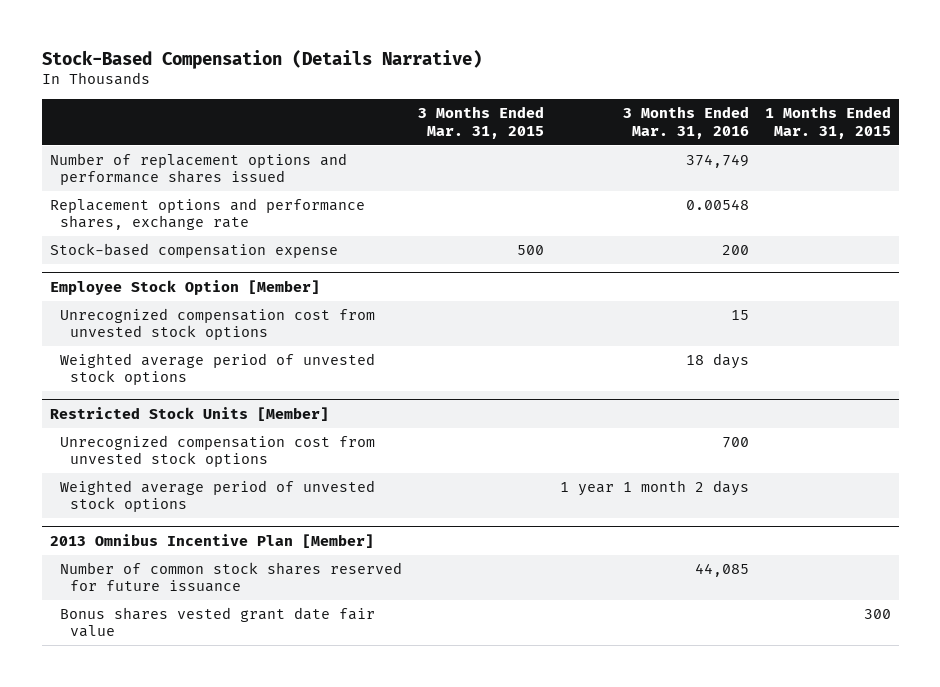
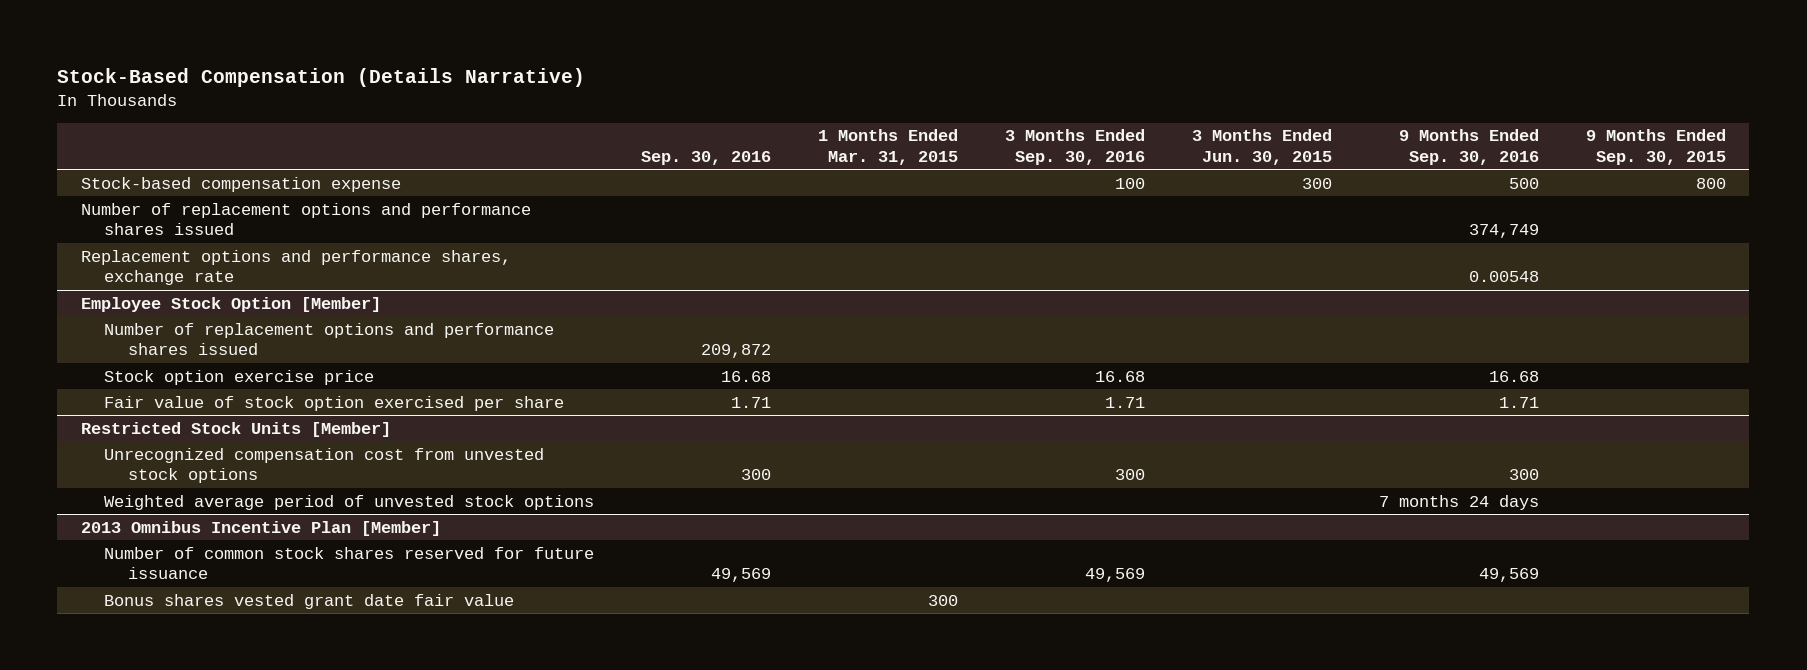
- | 3 Months Ended Mar. 31, 2015 | 3 Months Ended Mar. 31, 2016 | 1 Months Ended Mar. 31, 2015
+ | Sep. 30, 2016 | 1 Months Ended Mar. 31, 2015 | 3 Months Ended Sep. 30, 2016 | 3 Months Ended Jun. 30, 2015 | 9 Months Ended Sep. 30, 2016 | 9 Months Ended Sep. 30, 2015
moved up: Stock-based compensation expense | | | 100 | 300 | 500 | 800
@ Employee Stock Option [Member]
- Unrecognized compensation cost from unvested stock options | | 15 |
- Weighted average period of unvested stock options | | 18 days |
+ Number of replacement options and performance shares issued | 209,872 | | | | |
+ Stock option exercise price | 16.68 | | 16.68 | | 16.68 |
+ Fair value of stock option exercised per share | 1.71 | | 1.71 | | 1.71 |

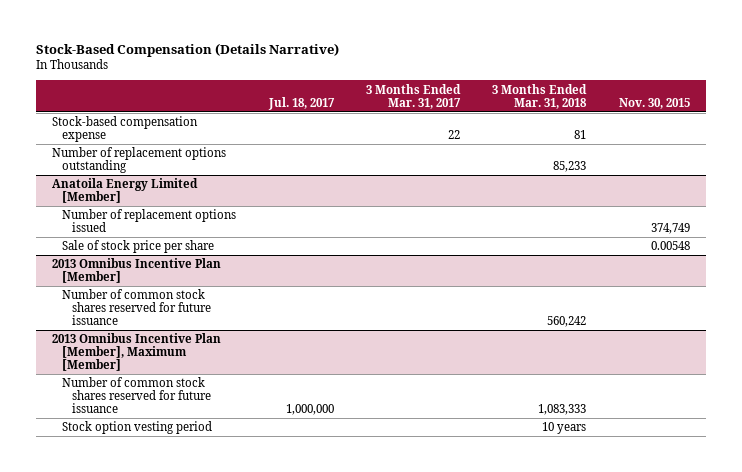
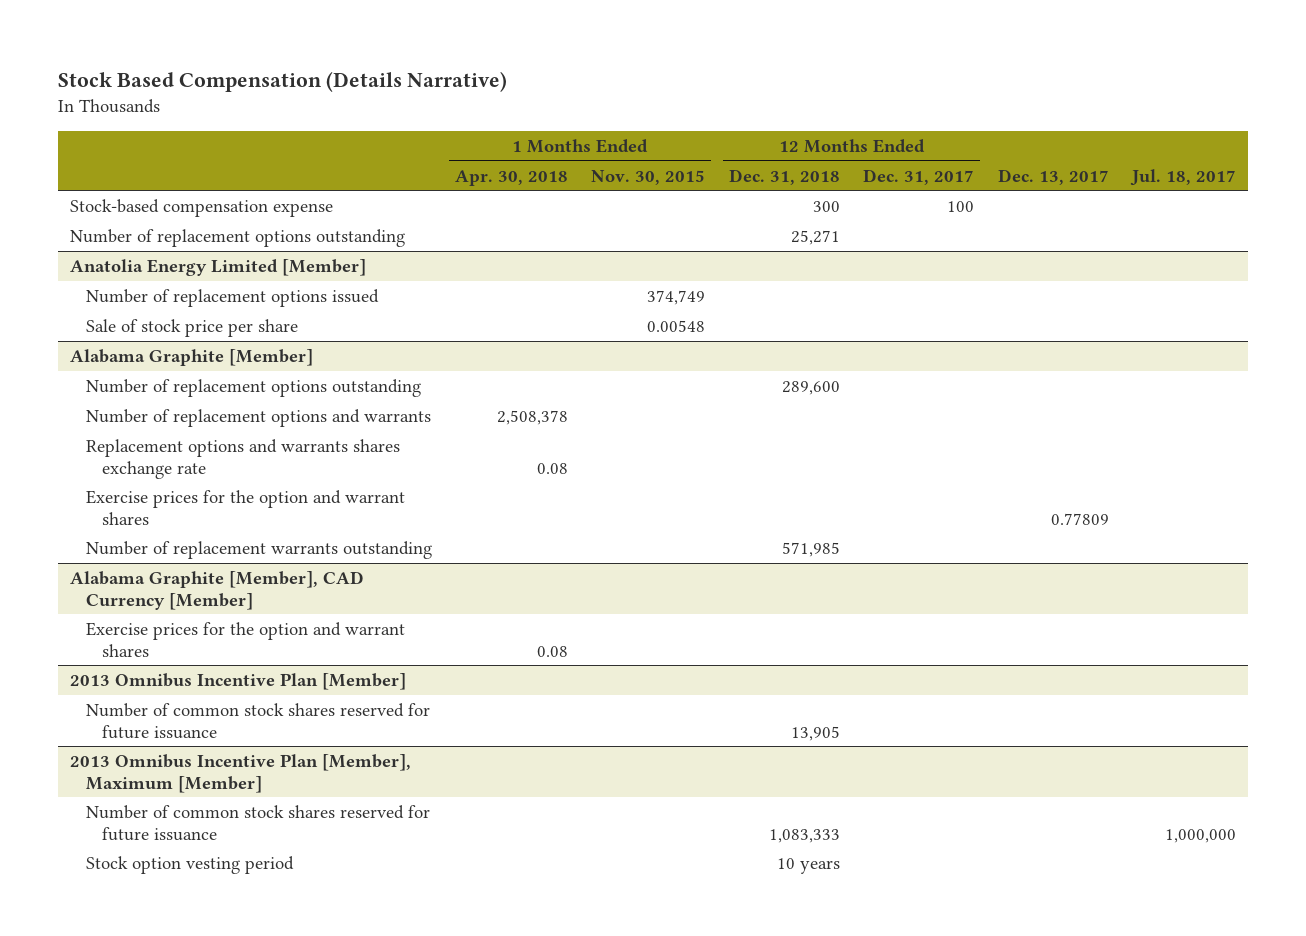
- Stock-Based Compensation (Details Narrative)
+ Stock Based Compensation (Details Narrative)
- | Jul. 18, 2017 | 3 Months Ended Mar. 31, 2017 | 3 Months Ended Mar. 31, 2018 | Nov. 30, 2015
+ | 1 Months Ended Apr. 30, 2018 | 1 Months Ended Nov. 30, 2015 | 12 Months Ended Dec. 31, 2018 | 12 Months Ended Dec. 31, 2017 | Dec. 13, 2017 | Jul. 18, 2017
- Anatoila Energy Limited [Member]
+ Anatolia Energy Limited [Member]
+ Alabama Graphite [Member]
+ Number of replacement options outstanding | | | 289,600 | | |
+ Number of replacement options and warrants | 2,508,378 | | | | |
+ Replacement options and warrants shares exchange rate | 0.08 | | | | |
+ Exercise prices for the option and warrant shares | | | | | 0.77809 |
+ Number of replacement warrants outstanding | | | 571,985 | | |
+ Alabama Graphite [Member], CAD Currency [Member]
+ Exercise prices for the option and warrant shares | 0.08 | | | | |

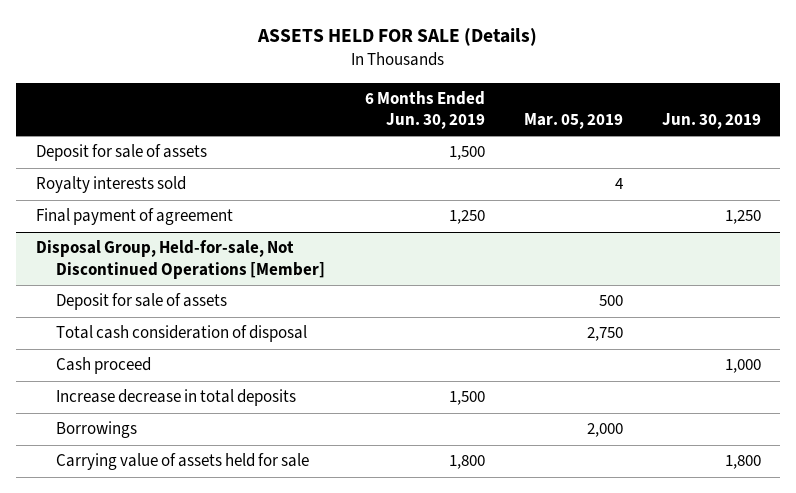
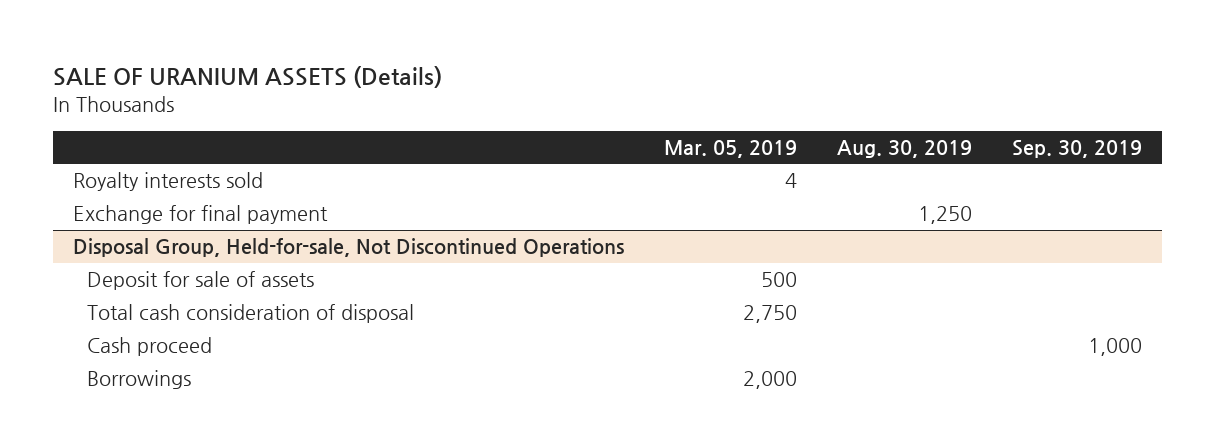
- ASSETS HELD FOR SALE (Details)
+ SALE OF URANIUM ASSETS (Details)
- | 6 Months Ended Jun. 30, 2019 | Mar. 05, 2019 | Jun. 30, 2019
+ | Mar. 05, 2019 | Aug. 30, 2019 | Sep. 30, 2019
- Deposit for sale of assets | 1,500 | |
- Final payment of agreement | 1,250 | | 1,250
- Disposal Group, Held-for-sale, Not Discontinued Operations [Member]
+ Exchange for final payment | | 1,250 |
+ Disposal Group, Held-for-sale, Not Discontinued Operations
- Increase decrease in total deposits | 1,500 | |
- Carrying value of assets held for sale | 1,800 | | 1,800

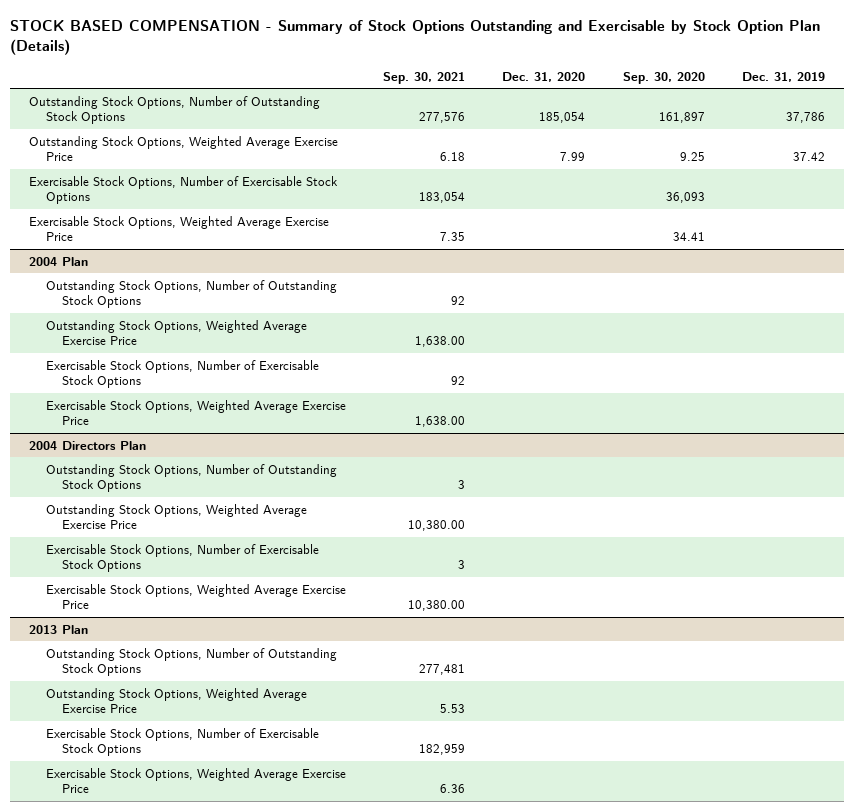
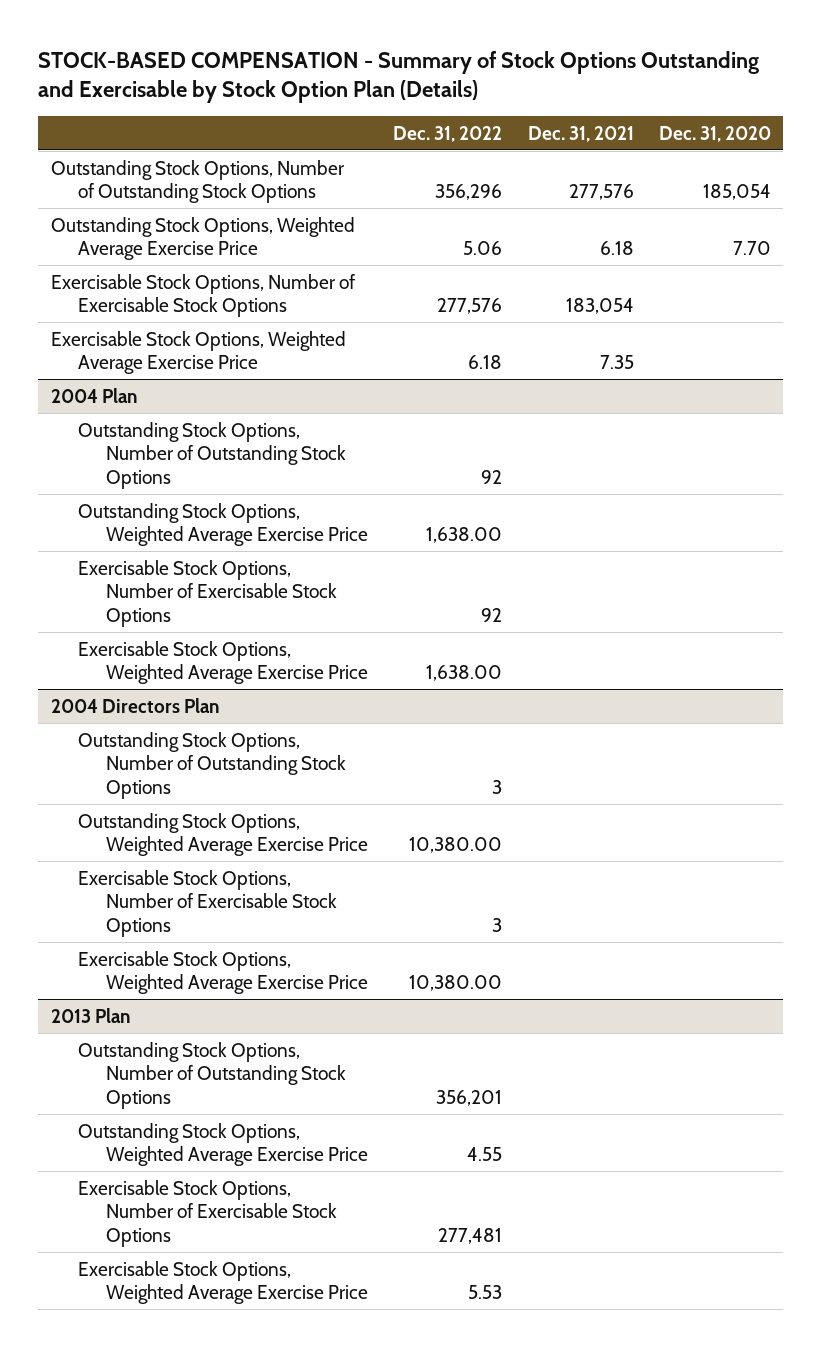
- STOCK BASED COMPENSATION - Summary of Stock Options Outstanding and Exercisable by Stock Option Plan (Details)
+ STOCK-BASED COMPENSATION - Summary of Stock Options Outstanding and Exercisable by Stock Option Plan (Details)
- | Sep. 30, 2021 | Dec. 31, 2020 | Sep. 30, 2020 | Dec. 31, 2019
+ | Dec. 31, 2022 | Dec. 31, 2021 | Dec. 31, 2020
- Outstanding Stock Options, Weighted Average Exercise Price | 6.18 | 7.99 | 9.25 | 37.42
+ Outstanding Stock Options, Weighted Average Exercise Price | 5.06 | 6.18 | 7.70

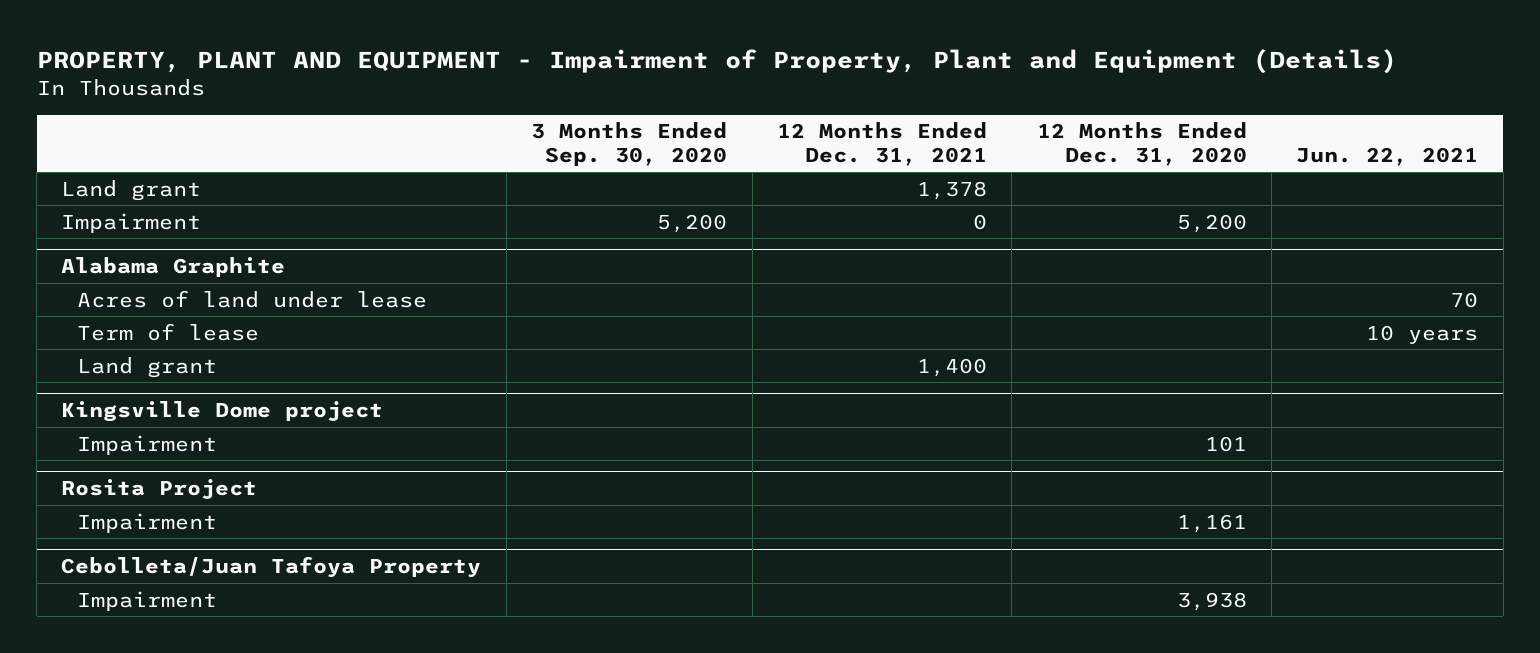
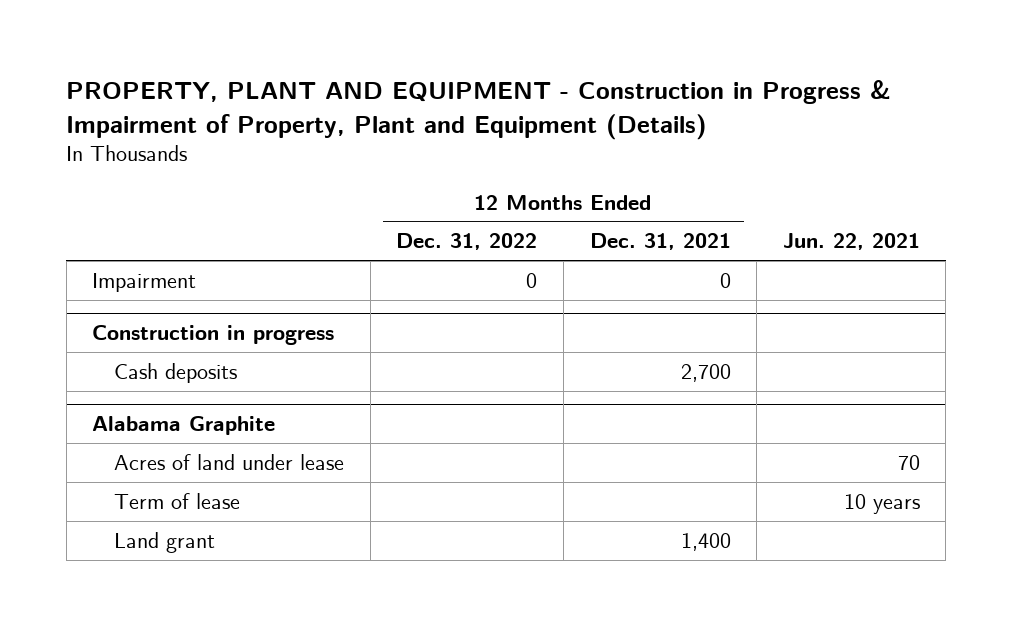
- PROPERTY, PLANT AND EQUIPMENT - Impairment of Property, Plant and Equipment (Details)
+ PROPERTY, PLANT AND EQUIPMENT - Construction in Progress & Impairment of Property, Plant and Equipment (Details)
- | 3 Months Ended Sep. 30, 2020 | 12 Months Ended Dec. 31, 2021 | 12 Months Ended Dec. 31, 2020 | Jun. 22, 2021
+ | 12 Months Ended Dec. 31, 2022 | 12 Months Ended Dec. 31, 2021 | Jun. 22, 2021
- Land grant | | 1,378 | |
+ Construction in progress
+ Cash deposits | | 2,700 |
- Kingsville Dome project
- Impairment | | | 101 |
- Rosita Project
- Impairment | | | 1,161 |
- Cebolleta/Juan Tafoya Property
- Impairment | | | 3,938 |

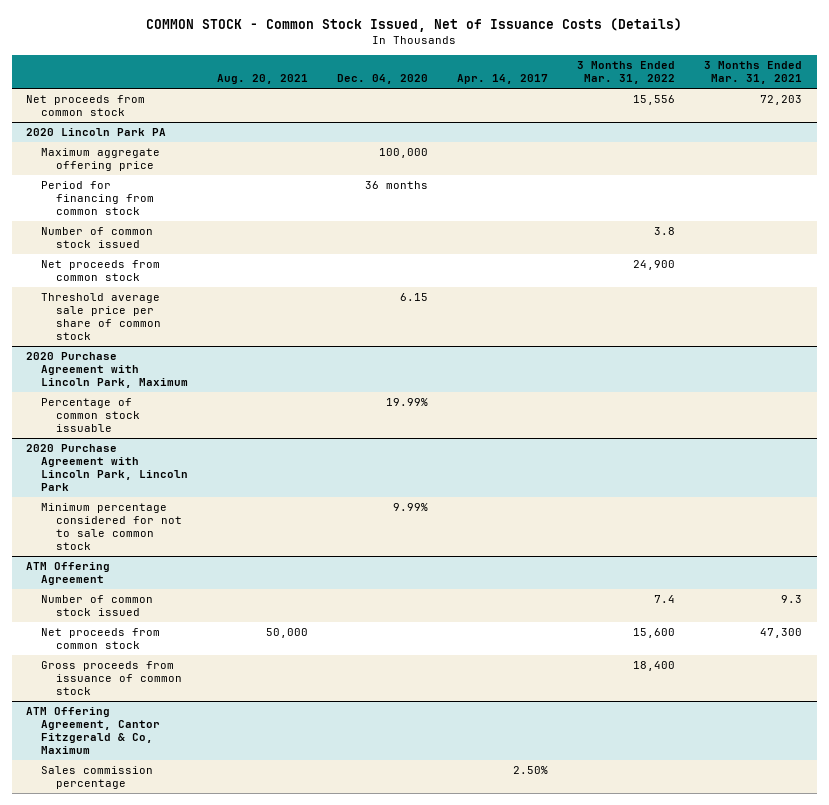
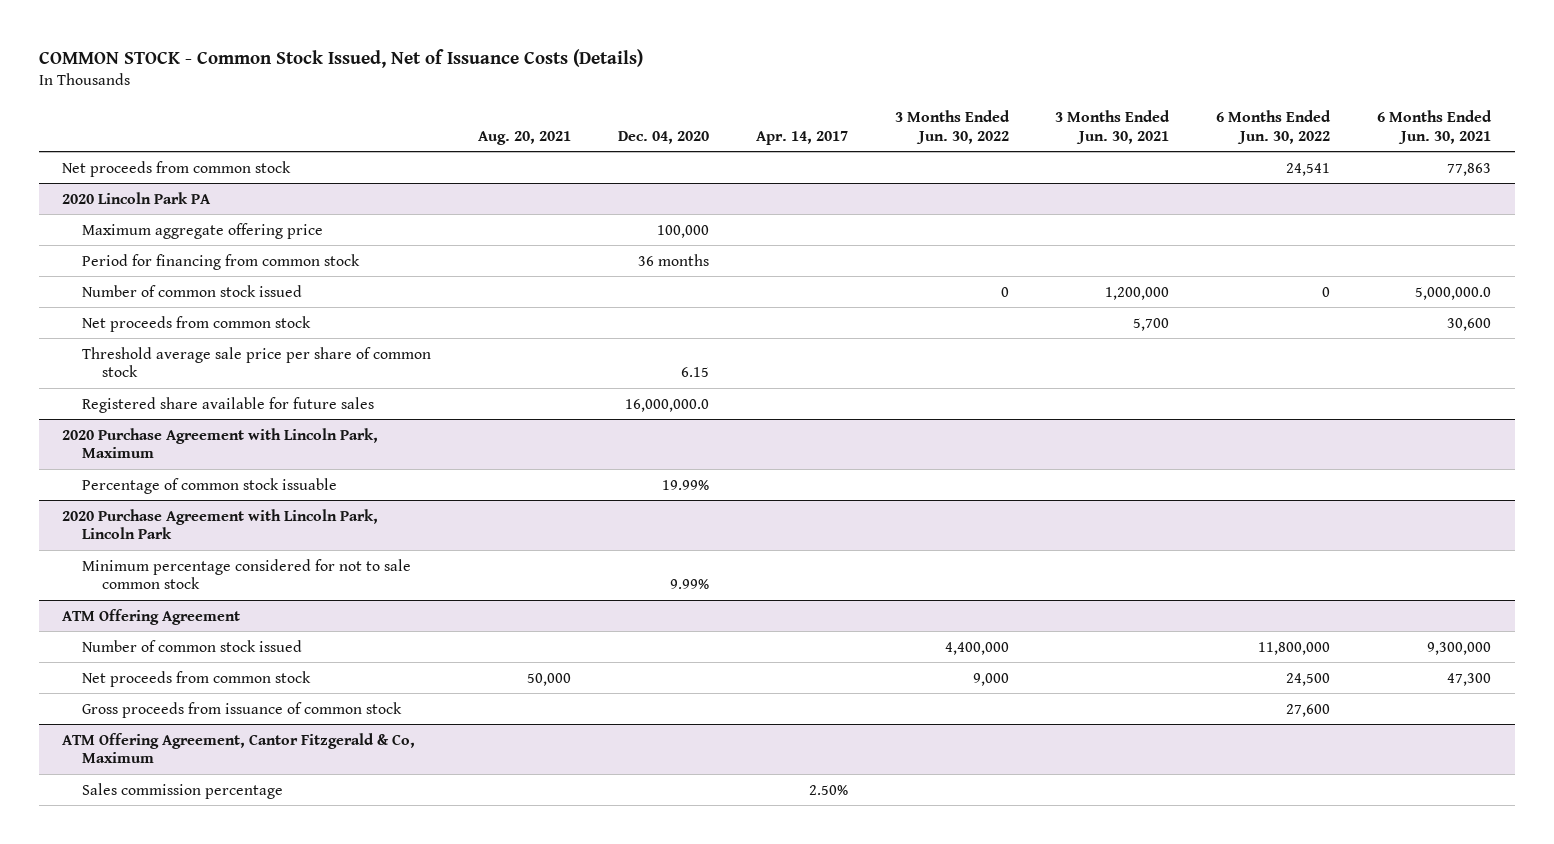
- | Aug. 20, 2021 | Dec. 04, 2020 | Apr. 14, 2017 | 3 Months Ended Mar. 31, 2022 | 3 Months Ended Mar. 31, 2021
+ | Aug. 20, 2021 | Dec. 04, 2020 | Apr. 14, 2017 | 3 Months Ended Jun. 30, 2022 | 3 Months Ended Jun. 30, 2021 | 6 Months Ended Jun. 30, 2022 | 6 Months Ended Jun. 30, 2021
@ 2020 Lincoln Park PA
+ Registered share available for future sales | | 16,000,000.0 | | | | |

